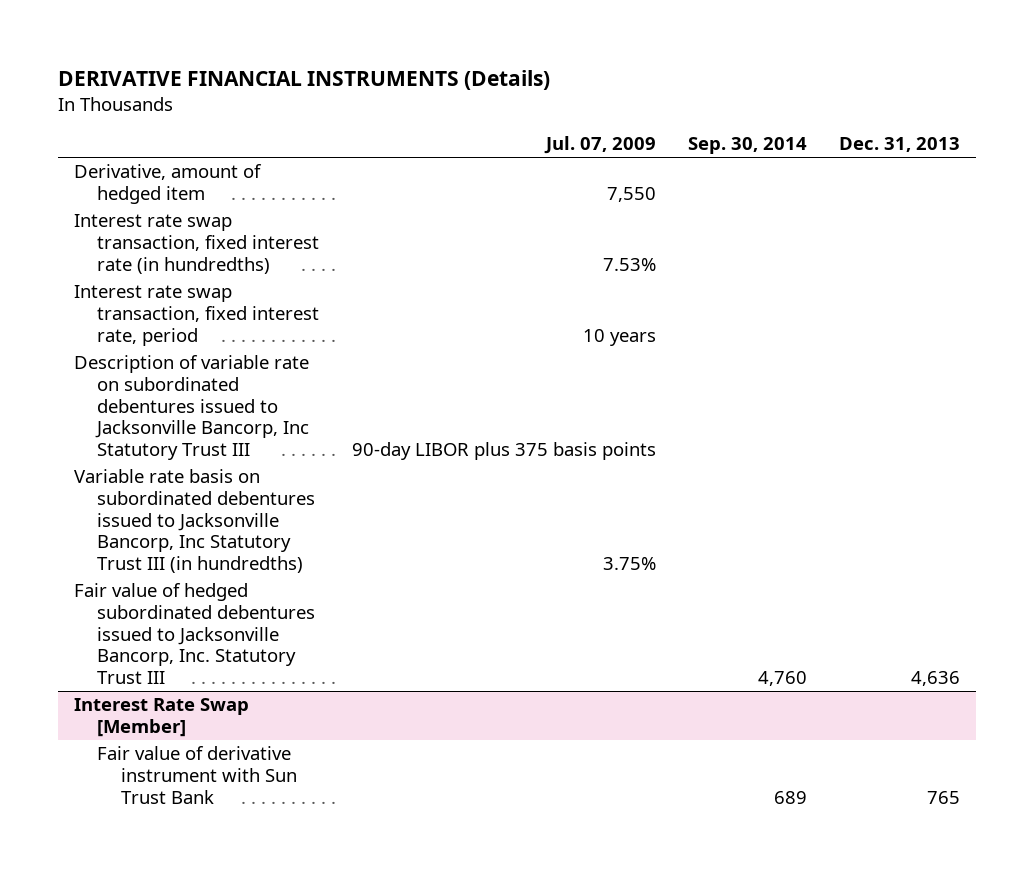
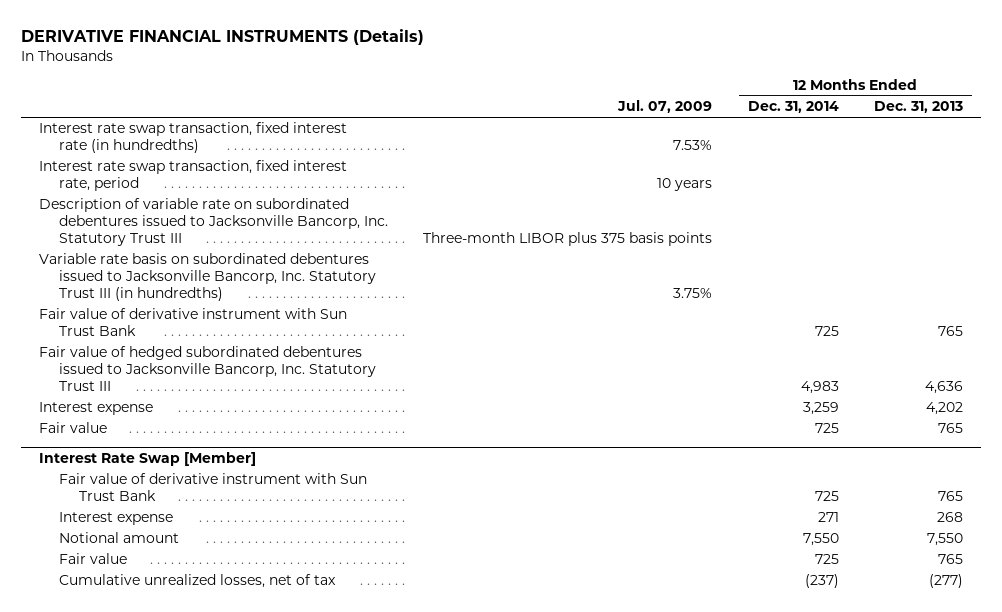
- | Jul. 07, 2009 | Sep. 30, 2014 | Dec. 31, 2013
+ | Jul. 07, 2009 | 12 Months Ended Dec. 31, 2014 | 12 Months Ended Dec. 31, 2013
- Derivative, amount of hedged item | 7,550 | |
- Description of variable rate on subordinated debentures issued to Jacksonville Bancorp, Inc Statutory Trust III | 90-day LIBOR plus 375 basis points | |
- Variable rate basis on subordinated debentures issued to Jacksonville Bancorp, Inc Statutory Trust III (in hundredths) | 3.75% | |
+ Description of variable rate on subordinated debentures issued to Jacksonville Bancorp, Inc. Statutory Trust III | Three-month LIBOR plus 375 basis points | |
+ Variable rate basis on subordinated debentures issued to Jacksonville Bancorp, Inc. Statutory Trust III (in hundredths) | 3.75% | |
+ Fair value of derivative instrument with Sun Trust Bank | | 725 | 765
+ Interest expense | | 3,259 | 4,202
+ Fair value | | 725 | 765
@ Interest Rate Swap [Member]
+ Interest expense | | 271 | 268
+ Notional amount | | 7,550 | 7,550
+ Fair value | | 725 | 765
+ Cumulative unrealized losses, net of tax | | (237) | (277)

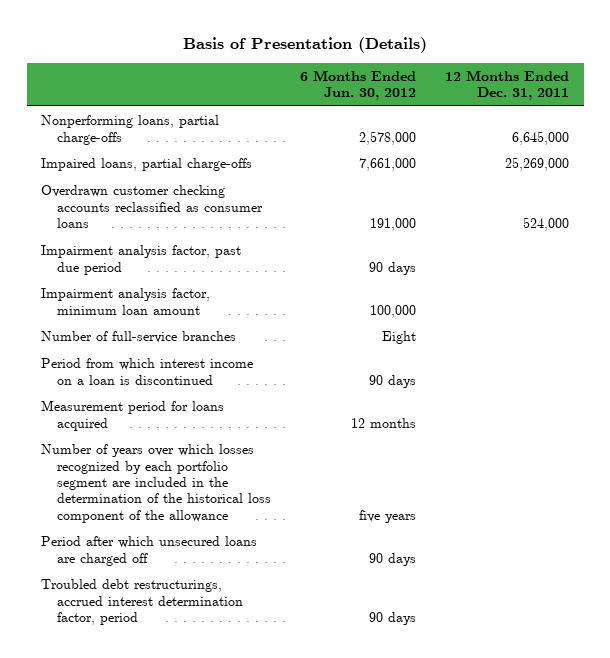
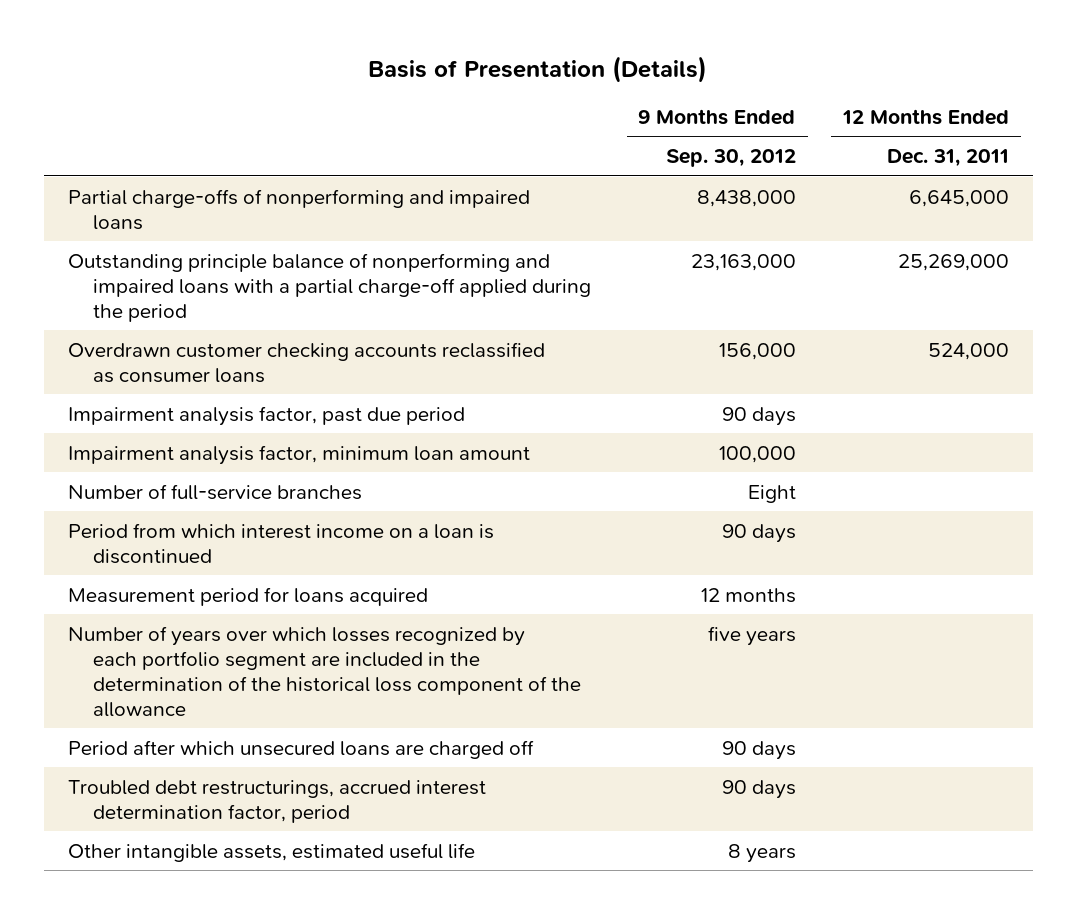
- | 6 Months Ended Jun. 30, 2012 | 12 Months Ended Dec. 31, 2011
+ | 9 Months Ended Sep. 30, 2012 | 12 Months Ended Dec. 31, 2011
- Nonperforming loans, partial charge-offs | 2,578,000 | 6,645,000
- Impaired loans, partial charge-offs | 7,661,000 | 25,269,000
+ Partial charge-offs of nonperforming and impaired loans | 8,438,000 | 6,645,000
+ Outstanding principle balance of nonperforming and impaired loans with a partial charge-off applied during the period | 23,163,000 | 25,269,000
+ Other intangible assets, estimated useful life | 8 years |

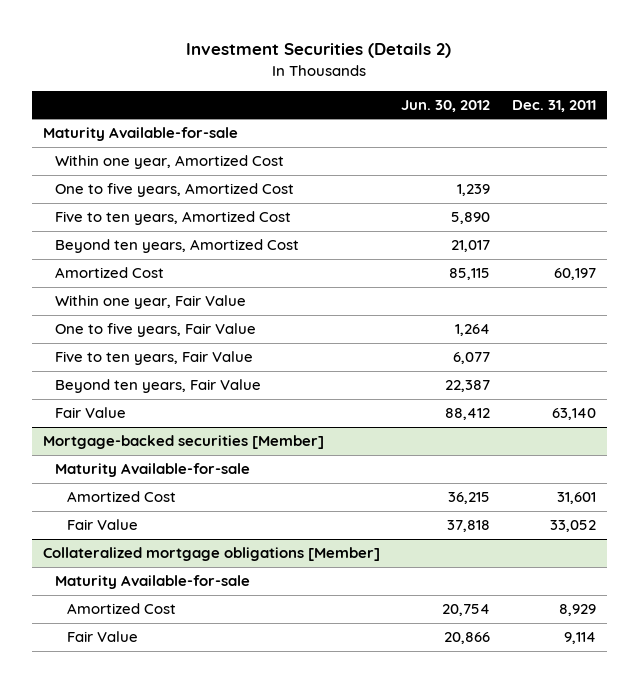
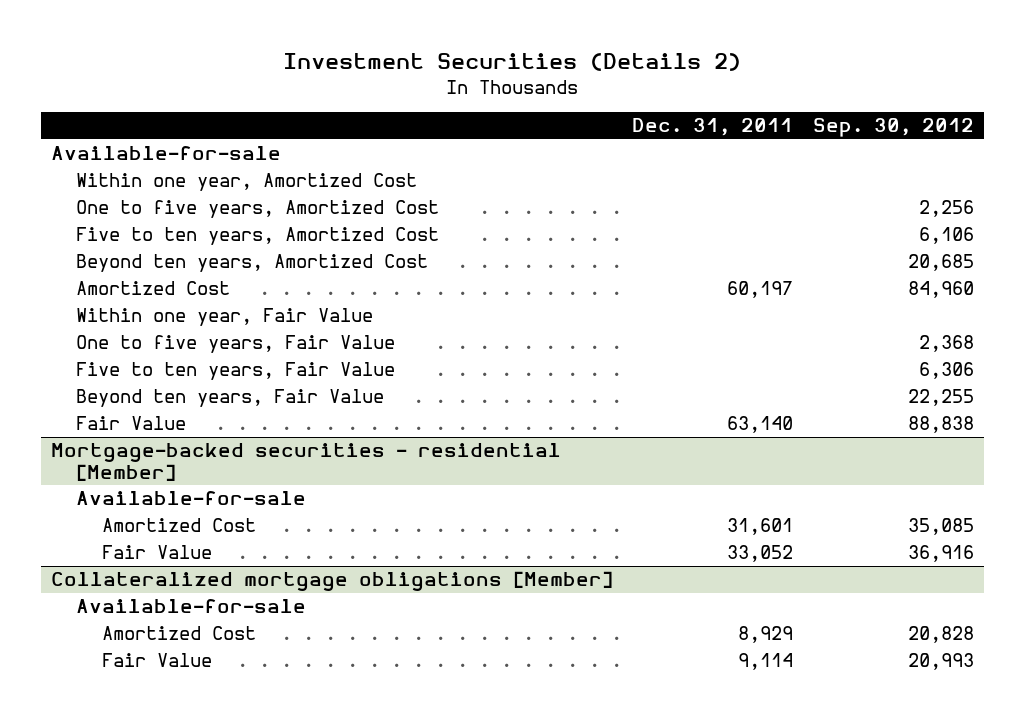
- | Jun. 30, 2012 | Dec. 31, 2011
+ | Dec. 31, 2011 | Sep. 30, 2012
- Maturity Available-for-sale
+ Available-for-sale
- Mortgage-backed securities [Member]
- Maturity Available-for-sale
+ Mortgage-backed securities - residential [Member]
+ Available-for-sale
@ Collateralized mortgage obligations [Member]
- Maturity Available-for-sale
+ Available-for-sale

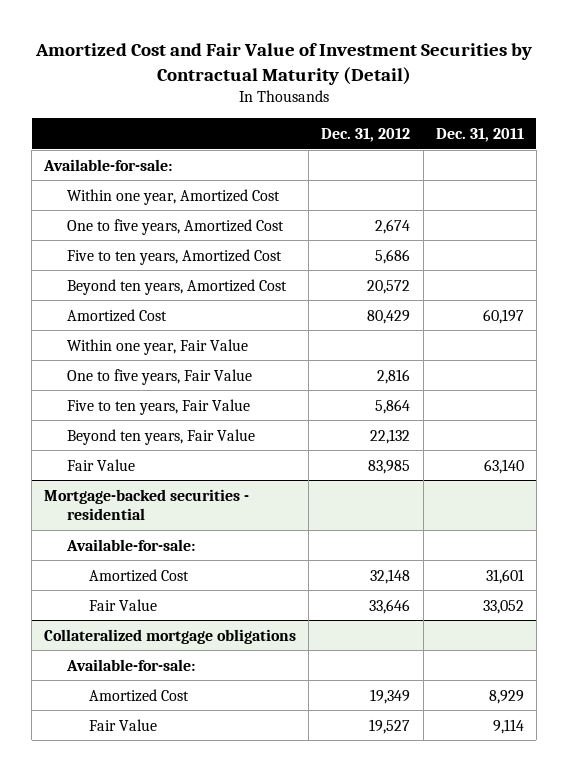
- Investment Securities (Details 2)
+ Amortized Cost and Fair Value of Investment Securities by Contractual Maturity (Detail)
- | Dec. 31, 2011 | Sep. 30, 2012
+ | Dec. 31, 2012 | Dec. 31, 2011
- Available-for-sale
+ Available-for-sale:
- Mortgage-backed securities - residential [Member]
- Available-for-sale
+ Mortgage-backed securities - residential
+ Available-for-sale:
- Collateralized mortgage obligations [Member]
- Available-for-sale
+ Collateralized mortgage obligations
+ Available-for-sale:

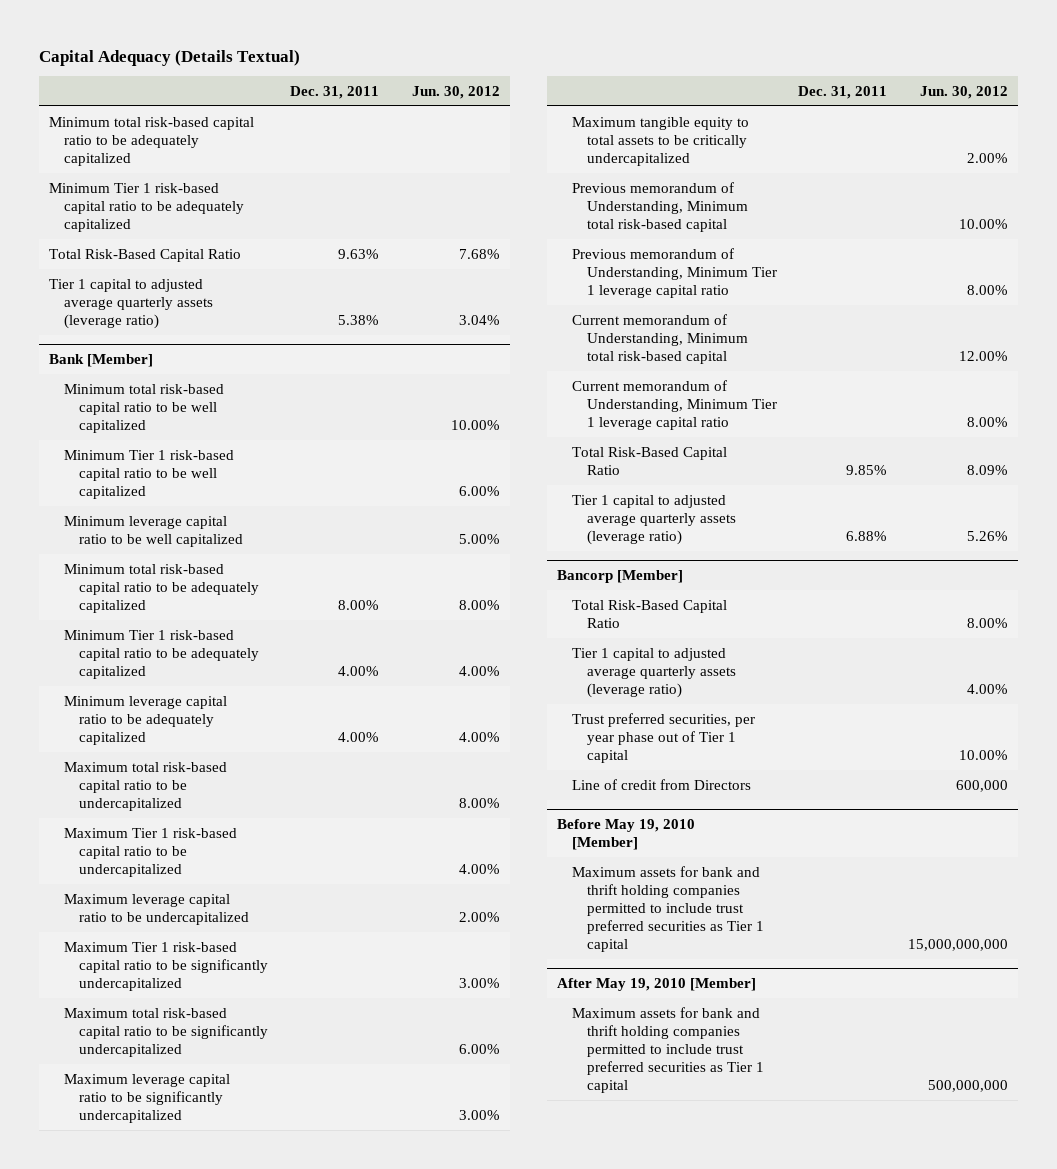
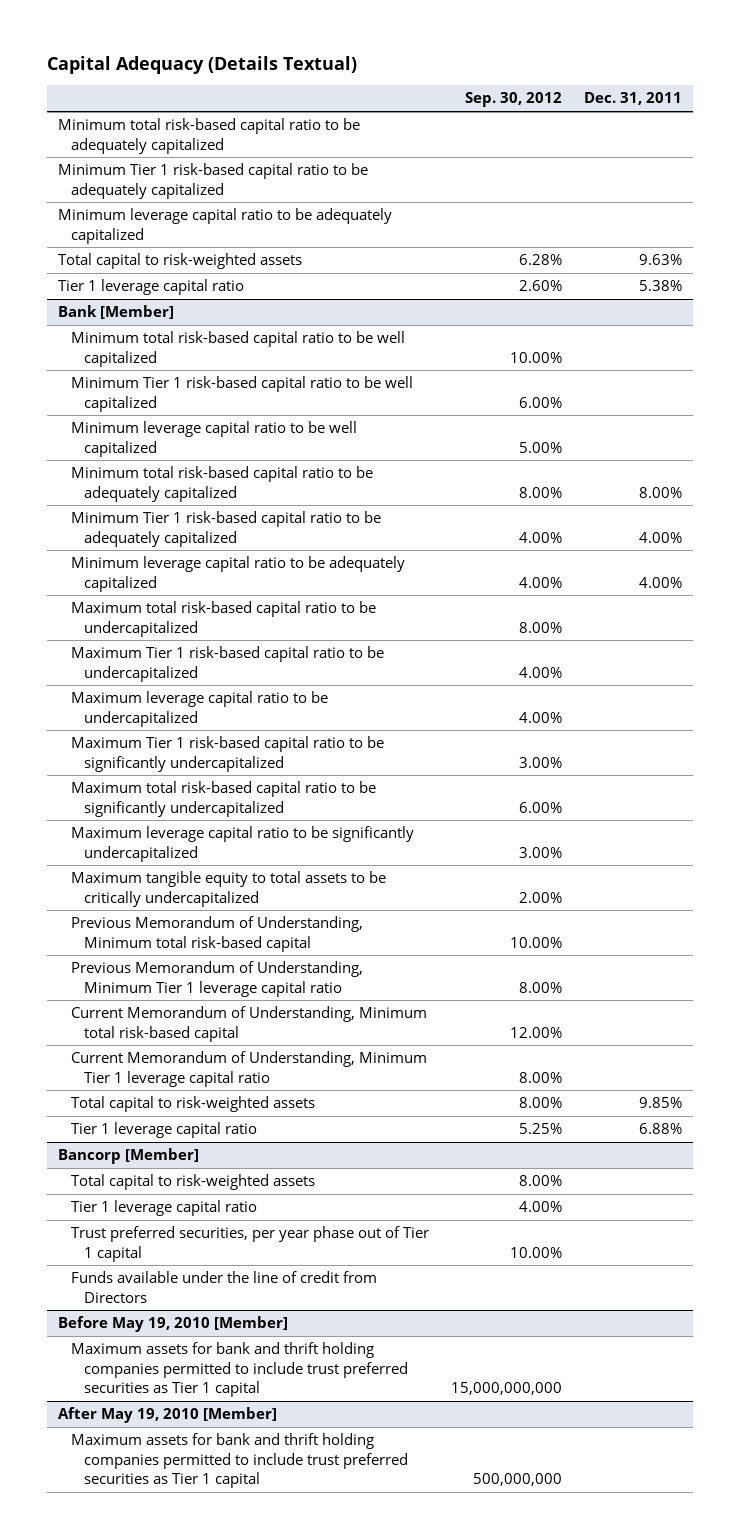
- | Dec. 31, 2011 | Jun. 30, 2012
+ | Sep. 30, 2012 | Dec. 31, 2011
- Total Risk-Based Capital Ratio | 9.63% | 7.68%
- Tier 1 capital to adjusted average quarterly assets (leverage ratio) | 5.38% | 3.04%
+ Minimum leverage capital ratio to be adequately capitalized
+ Total capital to risk-weighted assets | 6.28% | 9.63%
+ Tier 1 leverage capital ratio | 2.60% | 5.38%
@ Bank [Member]
- Previous memorandum of Understanding, Minimum total risk-based capital | | 10.00%
- Previous memorandum of Understanding, Minimum Tier 1 leverage capital ratio | | 8.00%
- Current memorandum of Understanding, Minimum total risk-based capital | | 12.00%
- Current memorandum of Understanding, Minimum Tier 1 leverage capital ratio | | 8.00%
- Total Risk-Based Capital Ratio | 9.85% | 8.09%
- Tier 1 capital to adjusted average quarterly assets (leverage ratio) | 6.88% | 5.26%
+ Previous Memorandum of Understanding, Minimum total risk-based capital | 10.00% |
+ Previous Memorandum of Understanding, Minimum Tier 1 leverage capital ratio | 8.00% |
+ Current Memorandum of Understanding, Minimum total risk-based capital | 12.00% |
+ Current Memorandum of Understanding, Minimum Tier 1 leverage capital ratio | 8.00% |
+ Total capital to risk-weighted assets | 8.00% | 9.85%
+ Tier 1 leverage capital ratio | 5.25% | 6.88%
@ Bancorp [Member]
- Total Risk-Based Capital Ratio | | 8.00%
- Tier 1 capital to adjusted average quarterly assets (leverage ratio) | | 4.00%
+ Total capital to risk-weighted assets | 8.00% |
+ Tier 1 leverage capital ratio | 4.00% |
- Line of credit from Directors | | 600,000
+ Funds available under the line of credit from Directors

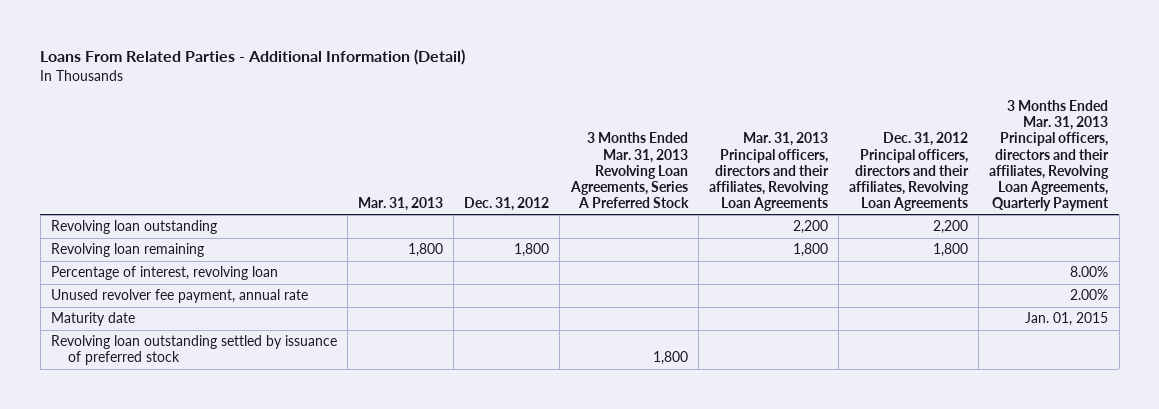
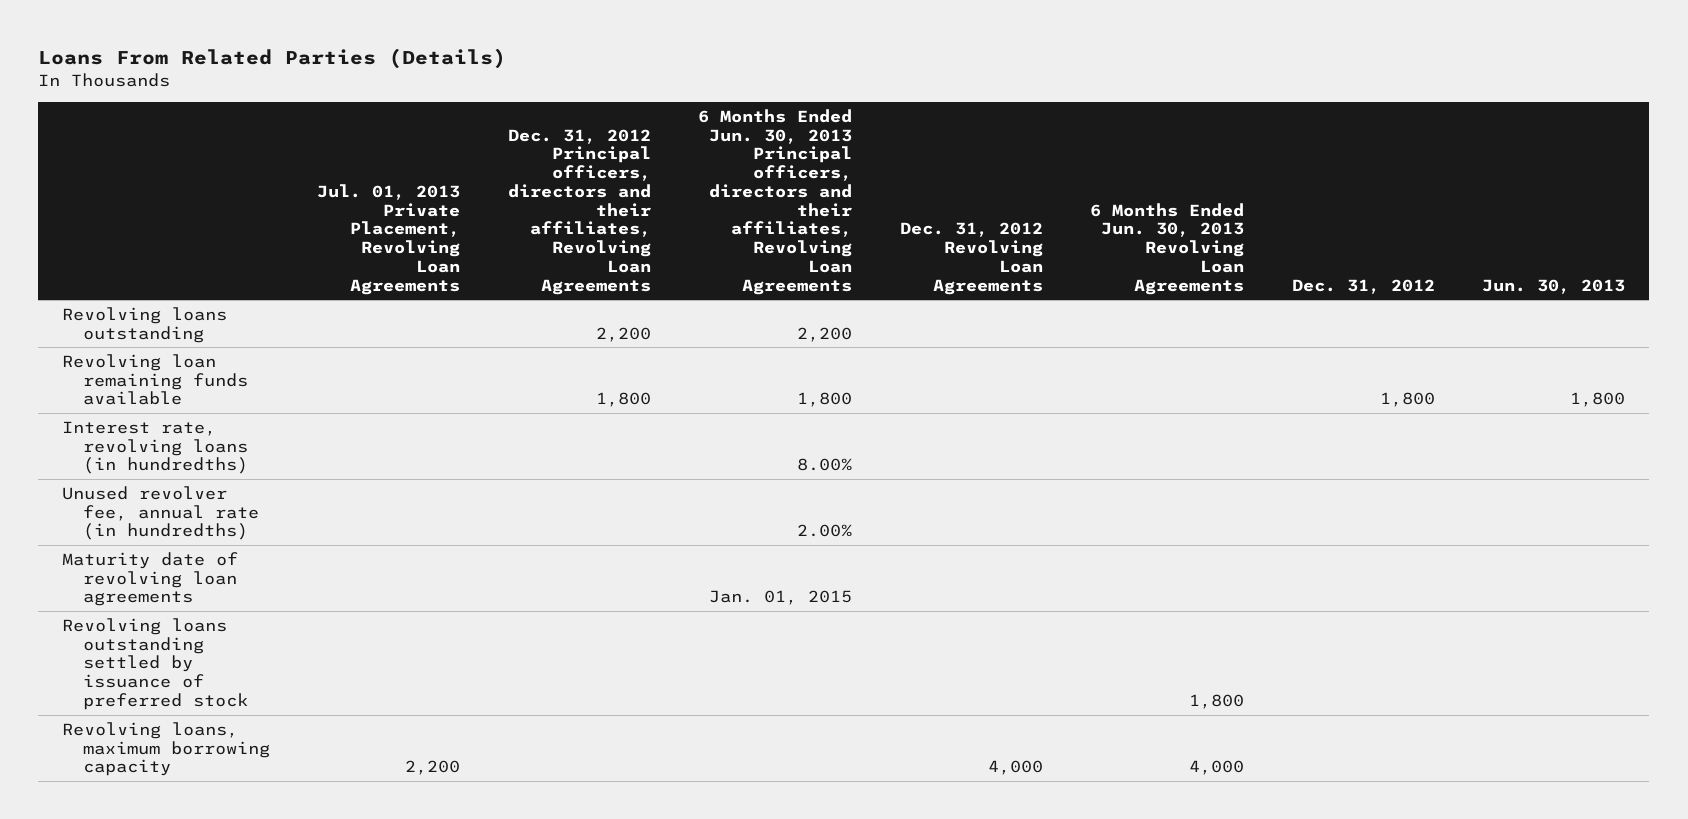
- Loans From Related Parties - Additional Information (Detail)
+ Loans From Related Parties (Details)
- | Mar. 31, 2013 | Dec. 31, 2012 | 3 Months Ended Mar. 31, 2013 Revolving Loan Agreements, Series A Preferred Stock | Mar. 31, 2013 Principal officers, directors and their affiliates, Revolving Loan Agreements | Dec. 31, 2012 Principal officers, directors and their affiliates, Revolving Loan Agreements | 3 Months Ended Mar. 31, 2013 Principal officers, directors and their affiliates, Revolving Loan Agreements, Quarterly Payment
+ | Jul. 01, 2013 Private Placement, Revolving Loan Agreements | Dec. 31, 2012 Principal officers, directors and their affiliates, Revolving Loan Agreements | 6 Months Ended Jun. 30, 2013 Principal officers, directors and their affiliates, Revolving Loan Agreements | Dec. 31, 2012 Revolving Loan Agreements | 6 Months Ended Jun. 30, 2013 Revolving Loan Agreements | Dec. 31, 2012 | Jun. 30, 2013
- Revolving loan outstanding | | | | 2,200 | 2,200 |
- Revolving loan remaining | 1,800 | 1,800 | | 1,800 | 1,800 |
- Percentage of interest, revolving loan | | | | | | 8.00%
- Unused revolver fee payment, annual rate | | | | | | 2.00%
- Maturity date | | | | | | Jan. 01, 2015
- Revolving loan outstanding settled by issuance of preferred stock | | | 1,800 | | |
+ Revolving loans outstanding | | 2,200 | 2,200 | | | |
+ Revolving loan remaining funds available | | 1,800 | 1,800 | | | 1,800 | 1,800
+ Interest rate, revolving loans (in hundredths) | | | 8.00% | | | |
+ Unused revolver fee, annual rate (in hundredths) | | | 2.00% | | | |
+ Maturity date of revolving loan agreements | | | Jan. 01, 2015 | | | |
+ Revolving loans outstanding settled by issuance of preferred stock | | | | | 1,800 | |
+ Revolving loans, maximum borrowing capacity | 2,200 | | | 4,000 | 4,000 | |

